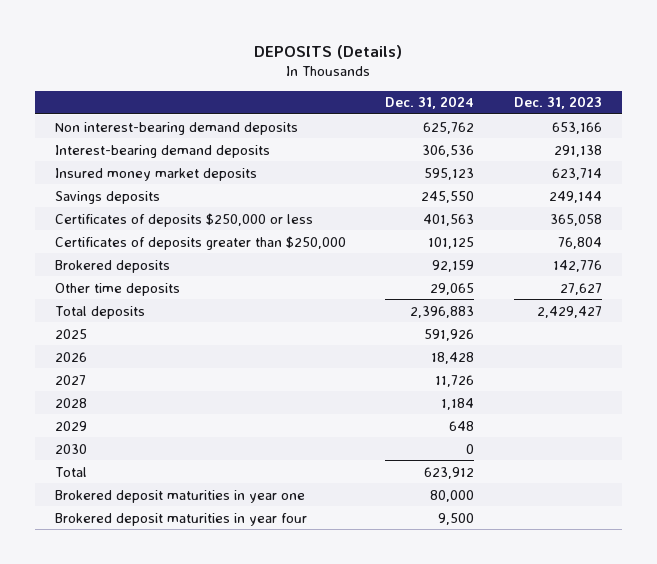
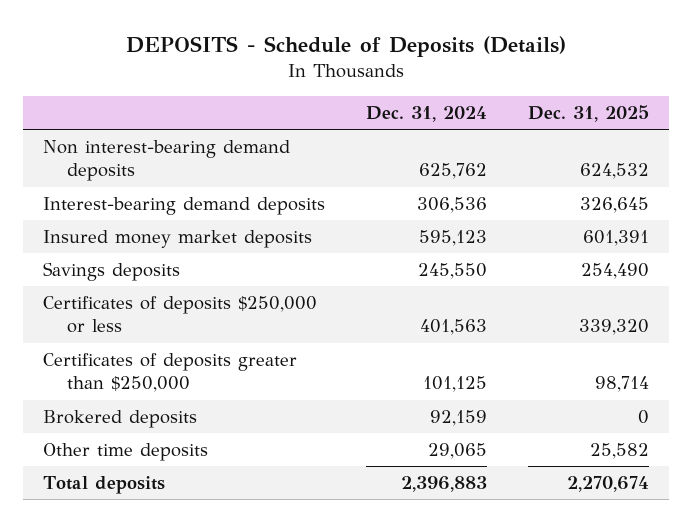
- DEPOSITS (Details)
+ DEPOSITS - Schedule of Deposits (Details)
- | Dec. 31, 2024 | Dec. 31, 2023
+ | Dec. 31, 2024 | Dec. 31, 2025
- 2025 | 591,926 |
- 2026 | 18,428 |
- 2027 | 11,726 |
- 2028 | 1,184 |
- 2029 | 648 |
- 2030 | 0 |
- Total | 623,912 |
- Brokered deposit maturities in year one | 80,000 |
- Brokered deposit maturities in year four | 9,500 |

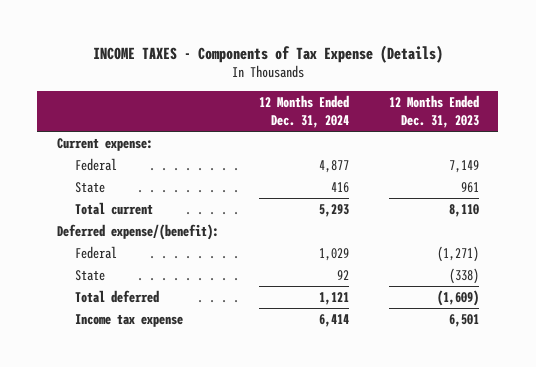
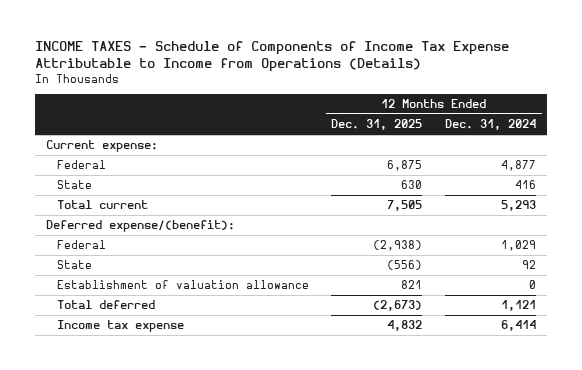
- INCOME TAXES - Components of Tax Expense (Details)
+ INCOME TAXES - Schedule of Components of Income Tax Expense Attributable to Income from Operations (Details)
- | 12 Months Ended Dec. 31, 2024 | 12 Months Ended Dec. 31, 2023
+ | 12 Months Ended Dec. 31, 2025 | 12 Months Ended Dec. 31, 2024
+ Establishment of valuation allowance | 821 | 0

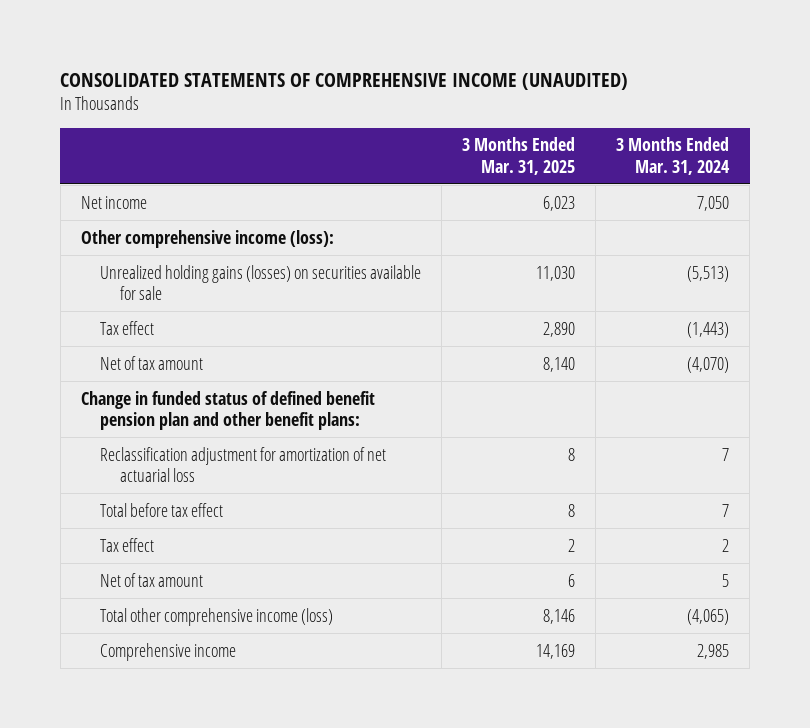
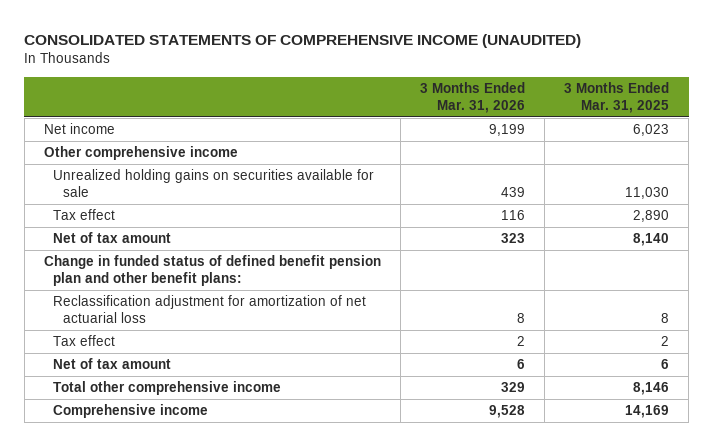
- | 3 Months Ended Mar. 31, 2025 | 3 Months Ended Mar. 31, 2024
+ | 3 Months Ended Mar. 31, 2026 | 3 Months Ended Mar. 31, 2025
- Other comprehensive income (loss):
- Unrealized holding gains (losses) on securities available for sale | 11,030 | (5,513)
+ Other comprehensive income
+ Unrealized holding gains on securities available for sale | 439 | 11,030
- Total before tax effect | 8 | 7
- Total other comprehensive income (loss) | 8,146 | (4,065)
+ Total other comprehensive income | 329 | 8,146

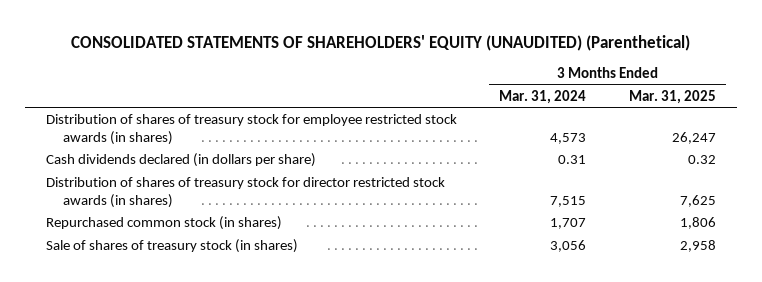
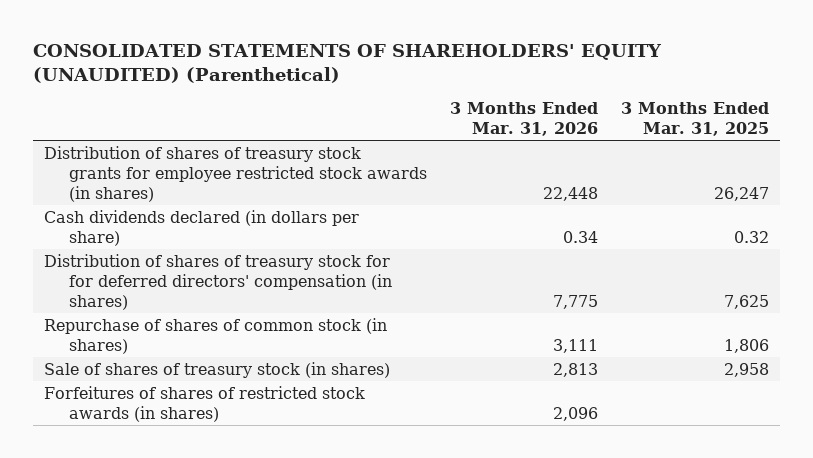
- | 3 Months Ended Mar. 31, 2024 | 3 Months Ended Mar. 31, 2025
+ | 3 Months Ended Mar. 31, 2026 | 3 Months Ended Mar. 31, 2025
- Distribution of shares of treasury stock for employee restricted stock awards (in shares) | 4,573 | 26,247
+ Distribution of shares of treasury stock grants for employee restricted stock awards (in shares) | 22,448 | 26,247
- Distribution of shares of treasury stock for director restricted stock awards (in shares) | 7,515 | 7,625
- Repurchased common stock (in shares) | 1,707 | 1,806
+ Distribution of shares of treasury stock for for deferred directors' compensation (in shares) | 7,775 | 7,625
+ Repurchase of shares of common stock (in shares) | 3,111 | 1,806
+ Forfeitures of shares of restricted stock awards (in shares) | 2,096 |

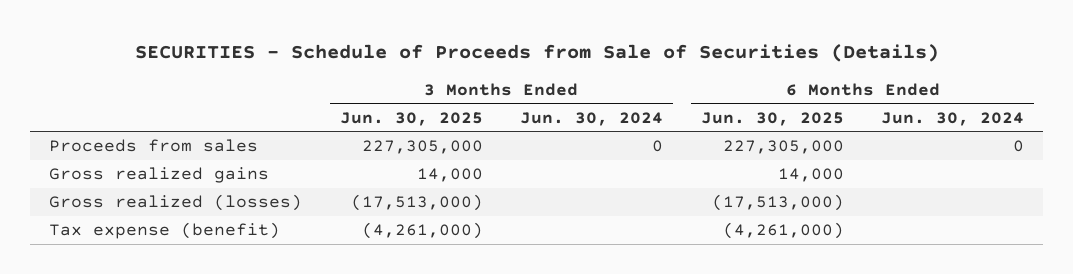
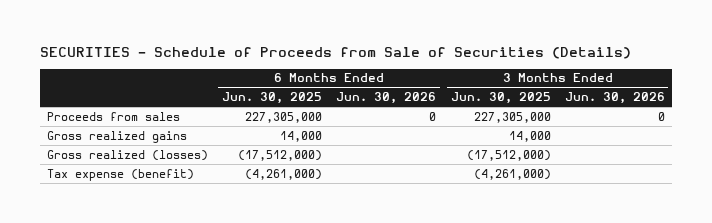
- | 3 Months Ended Jun. 30, 2025 | 3 Months Ended Jun. 30, 2024 | 6 Months Ended Jun. 30, 2025 | 6 Months Ended Jun. 30, 2024
+ | 6 Months Ended Jun. 30, 2025 | 6 Months Ended Jun. 30, 2026 | 3 Months Ended Jun. 30, 2025 | 3 Months Ended Jun. 30, 2026
- Gross realized (losses) | (17,513,000) | | (17,513,000) |
+ Gross realized (losses) | (17,512,000) | | (17,512,000) |

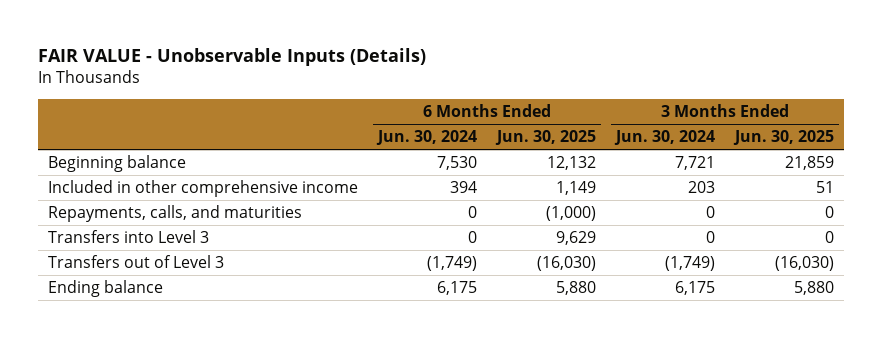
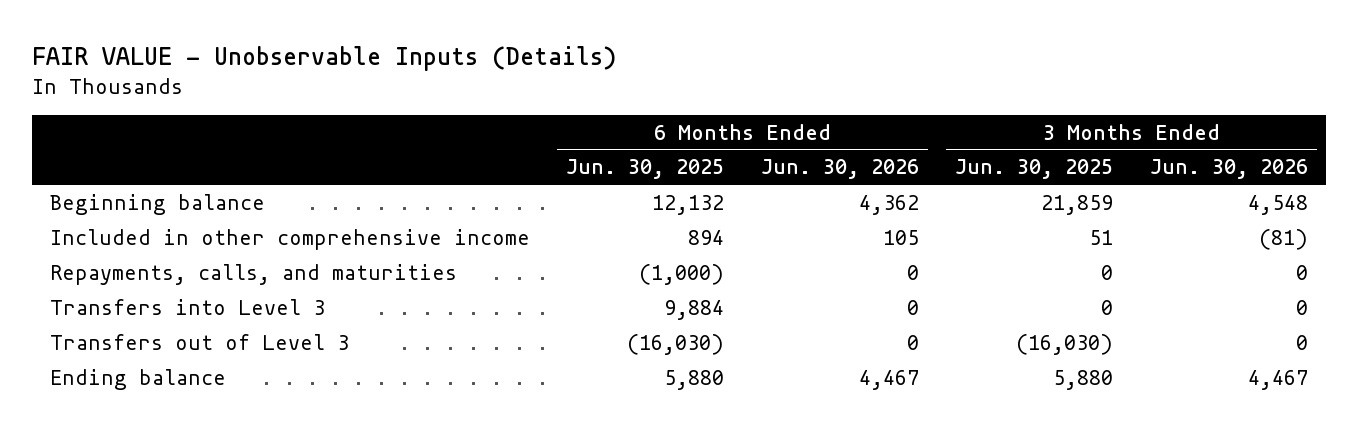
- | 6 Months Ended Jun. 30, 2024 | 6 Months Ended Jun. 30, 2025 | 3 Months Ended Jun. 30, 2024 | 3 Months Ended Jun. 30, 2025
+ | 6 Months Ended Jun. 30, 2025 | 6 Months Ended Jun. 30, 2026 | 3 Months Ended Jun. 30, 2025 | 3 Months Ended Jun. 30, 2026
- Included in other comprehensive income | 394 | 1,149 | 203 | 51
+ Included in other comprehensive income | 894 | 105 | 51 | (81)
- Transfers into Level 3 | 0 | 9,629 | 0 | 0
+ Transfers into Level 3 | 9,884 | 0 | 0 | 0

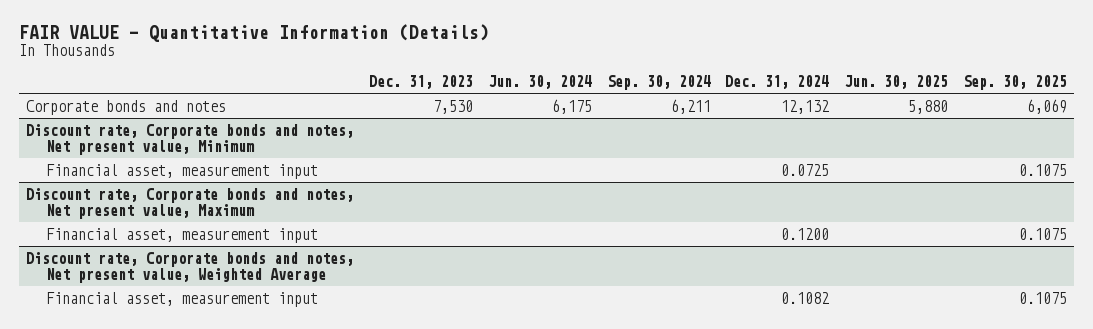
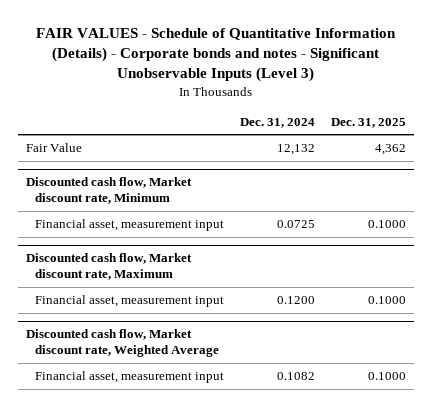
- FAIR VALUE - Quantitative Information (Details)
+ FAIR VALUES - Schedule of Quantitative Information (Details) - Corporate bonds and notes - Significant Unobservable Inputs (Level 3)
- | Dec. 31, 2023 | Jun. 30, 2024 | Sep. 30, 2024 | Dec. 31, 2024 | Jun. 30, 2025 | Sep. 30, 2025
+ | Dec. 31, 2024 | Dec. 31, 2025
- Corporate bonds and notes | 7,530 | 6,175 | 6,211 | 12,132 | 5,880 | 6,069
- Discount rate, Corporate bonds and notes, Net present value, Minimum
+ Fair Value | 12,132 | 4,362
+ Discounted cash flow, Market discount rate, Minimum
- Discount rate, Corporate bonds and notes, Net present value, Maximum
+ Discounted cash flow, Market discount rate, Maximum
- Discount rate, Corporate bonds and notes, Net present value, Weighted Average
+ Discounted cash flow, Market discount rate, Weighted Average

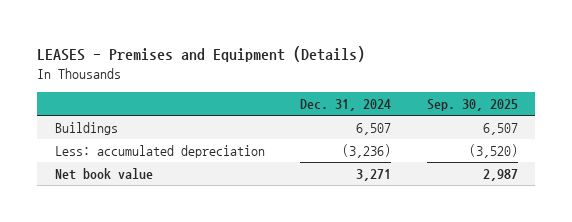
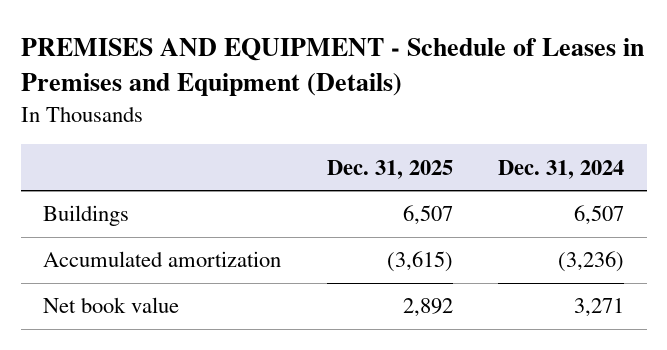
- LEASES - Premises and Equipment (Details)
+ PREMISES AND EQUIPMENT - Schedule of Leases in Premises and Equipment (Details)
- | Dec. 31, 2024 | Sep. 30, 2025
+ | Dec. 31, 2025 | Dec. 31, 2024
- Less: accumulated depreciation | (3,236) | (3,520)
+ Accumulated amortization | (3,615) | (3,236)

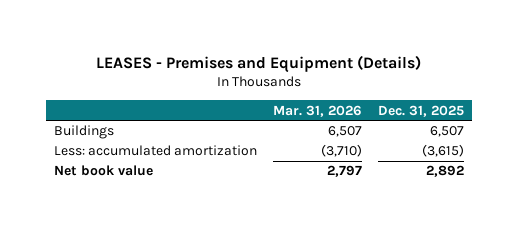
- PREMISES AND EQUIPMENT - Schedule of Leases in Premises and Equipment (Details)
+ LEASES - Premises and Equipment (Details)
- | Dec. 31, 2025 | Dec. 31, 2024
+ | Mar. 31, 2026 | Dec. 31, 2025
- Accumulated amortization | (3,615) | (3,236)
+ Less: accumulated amortization | (3,710) | (3,615)

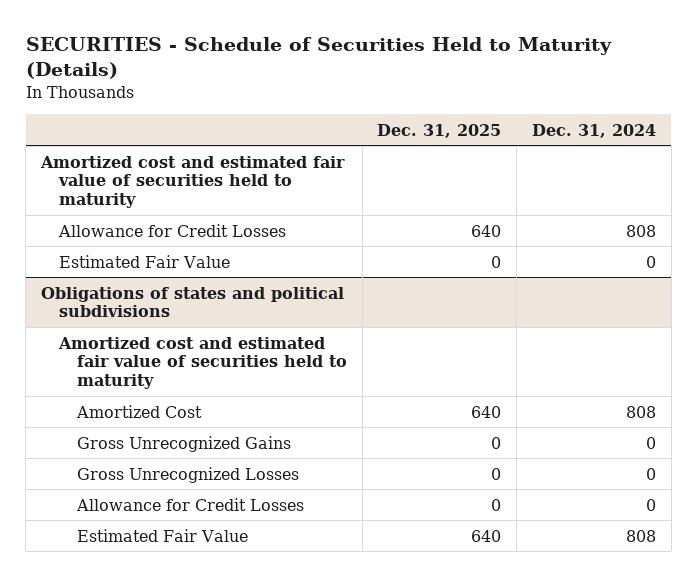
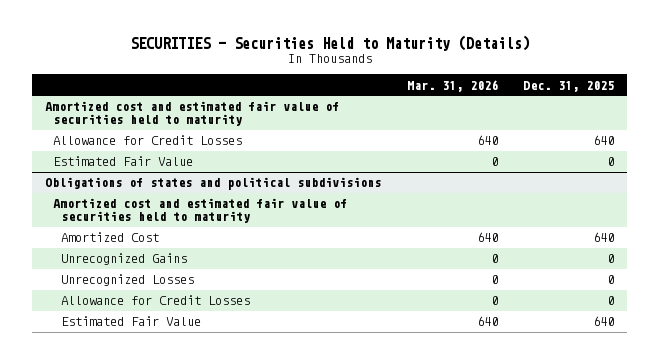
- SECURITIES - Schedule of Securities Held to Maturity (Details)
+ SECURITIES - Securities Held to Maturity (Details)
- | Dec. 31, 2025 | Dec. 31, 2024
+ | Mar. 31, 2026 | Dec. 31, 2025
@ Obligations of states and political subdivisions
- Gross Unrecognized Gains | 0 | 0
- Gross Unrecognized Losses | 0 | 0
+ Unrecognized Gains | 0 | 0
+ Unrecognized Losses | 0 | 0

